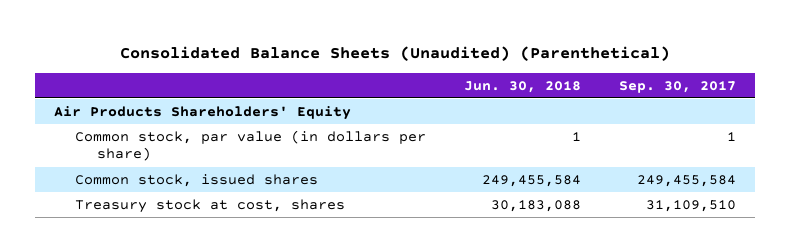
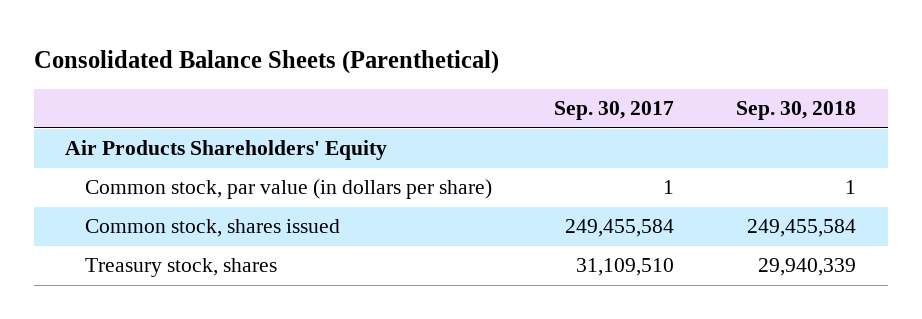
- Consolidated Balance Sheets (Unaudited) (Parenthetical)
+ Consolidated Balance Sheets (Parenthetical)
- | Jun. 30, 2018 | Sep. 30, 2017
+ | Sep. 30, 2017 | Sep. 30, 2018
- Common stock, issued shares | 249,455,584 | 249,455,584
- Treasury stock at cost, shares | 30,183,088 | 31,109,510
+ Common stock, shares issued | 249,455,584 | 249,455,584
+ Treasury stock, shares | 31,109,510 | 29,940,339

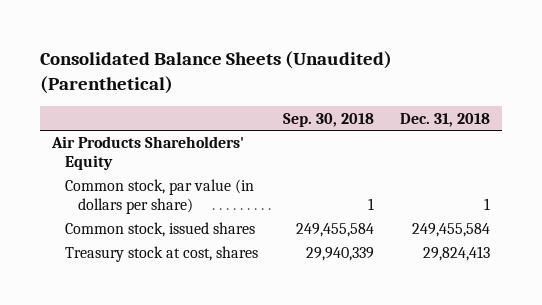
- Consolidated Balance Sheets (Parenthetical)
+ Consolidated Balance Sheets (Unaudited) (Parenthetical)
- | Sep. 30, 2017 | Sep. 30, 2018
+ | Sep. 30, 2018 | Dec. 31, 2018
- Common stock, shares issued | 249,455,584 | 249,455,584
- Treasury stock, shares | 31,109,510 | 29,940,339
+ Common stock, issued shares | 249,455,584 | 249,455,584
+ Treasury stock at cost, shares | 29,940,339 | 29,824,413

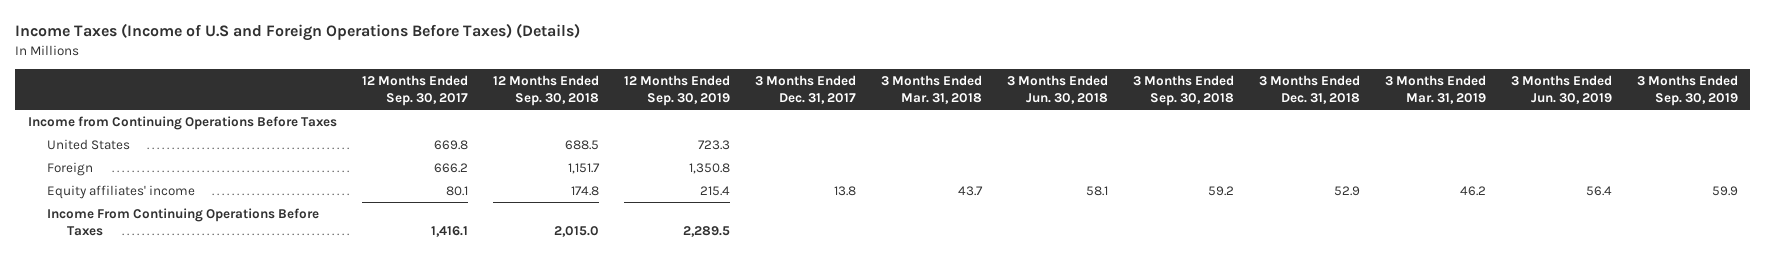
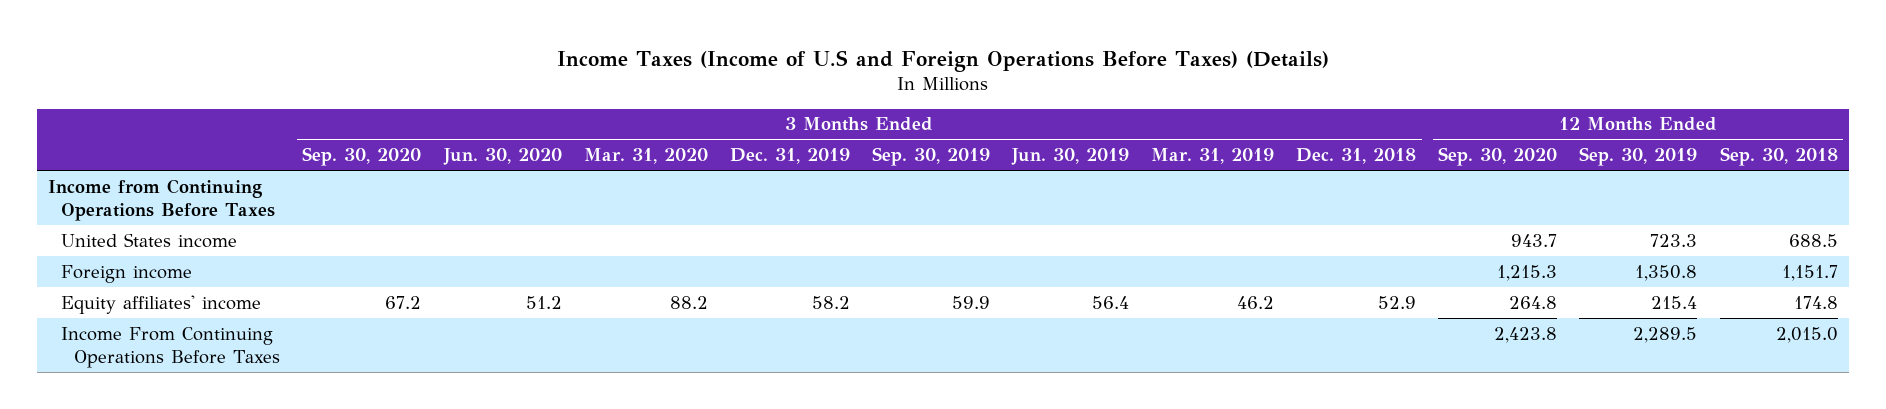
- | 12 Months Ended Sep. 30, 2017 | 12 Months Ended Sep. 30, 2018 | 12 Months Ended Sep. 30, 2019 | 3 Months Ended Dec. 31, 2017 | 3 Months Ended Mar. 31, 2018 | 3 Months Ended Jun. 30, 2018 | 3 Months Ended Sep. 30, 2018 | 3 Months Ended Dec. 31, 2018 | 3 Months Ended Mar. 31, 2019 | 3 Months Ended Jun. 30, 2019 | 3 Months Ended Sep. 30, 2019
+ | 3 Months Ended Sep. 30, 2020 | 3 Months Ended Jun. 30, 2020 | 3 Months Ended Mar. 31, 2020 | 3 Months Ended Dec. 31, 2019 | 3 Months Ended Sep. 30, 2019 | 3 Months Ended Jun. 30, 2019 | 3 Months Ended Mar. 31, 2019 | 3 Months Ended Dec. 31, 2018 | 12 Months Ended Sep. 30, 2020 | 12 Months Ended Sep. 30, 2019 | 12 Months Ended Sep. 30, 2018
- United States | 669.8 | 688.5 | 723.3 | | | | | | | |
- Foreign | 666.2 | 1,151.7 | 1,350.8 | | | | | | | |
+ United States income | | | | | | | | | 943.7 | 723.3 | 688.5
+ Foreign income | | | | | | | | | 1,215.3 | 1,350.8 | 1,151.7

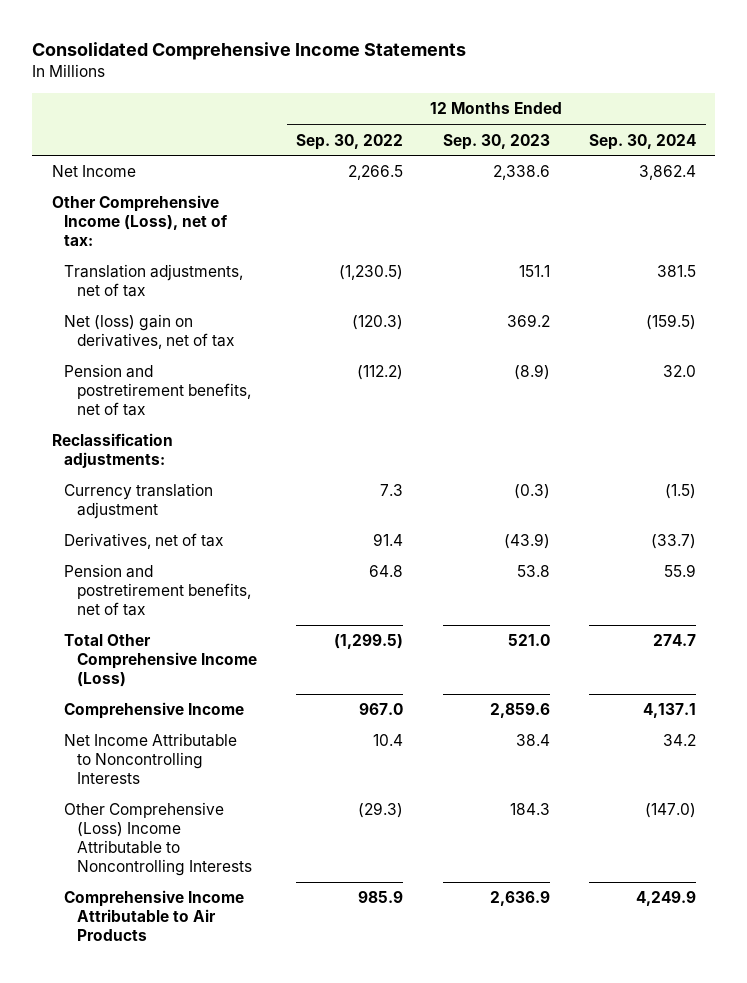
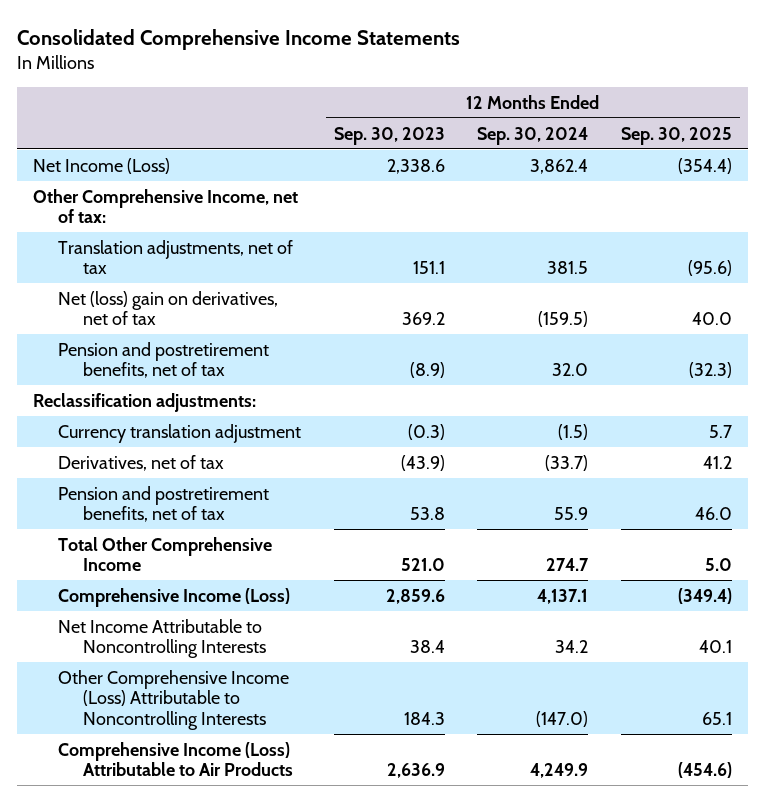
- | 12 Months Ended Sep. 30, 2022 | 12 Months Ended Sep. 30, 2023 | 12 Months Ended Sep. 30, 2024
+ | 12 Months Ended Sep. 30, 2023 | 12 Months Ended Sep. 30, 2024 | 12 Months Ended Sep. 30, 2025
- Net Income | 2,266.5 | 2,338.6 | 3,862.4
- Other Comprehensive Income (Loss), net of tax:
+ Net Income (Loss) | 2,338.6 | 3,862.4 | (354.4)
+ Other Comprehensive Income, net of tax:
- Total Other Comprehensive Income (Loss) | (1,299.5) | 521.0 | 274.7
- Comprehensive Income | 967.0 | 2,859.6 | 4,137.1
+ Total Other Comprehensive Income | 521.0 | 274.7 | 5.0
+ Comprehensive Income (Loss) | 2,859.6 | 4,137.1 | (349.4)
- Other Comprehensive (Loss) Income Attributable to Noncontrolling Interests | (29.3) | 184.3 | (147.0)
- Comprehensive Income Attributable to Air Products | 985.9 | 2,636.9 | 4,249.9
+ Other Comprehensive Income (Loss) Attributable to Noncontrolling Interests | 184.3 | (147.0) | 65.1
+ Comprehensive Income (Loss) Attributable to Air Products | 2,636.9 | 4,249.9 | (454.6)

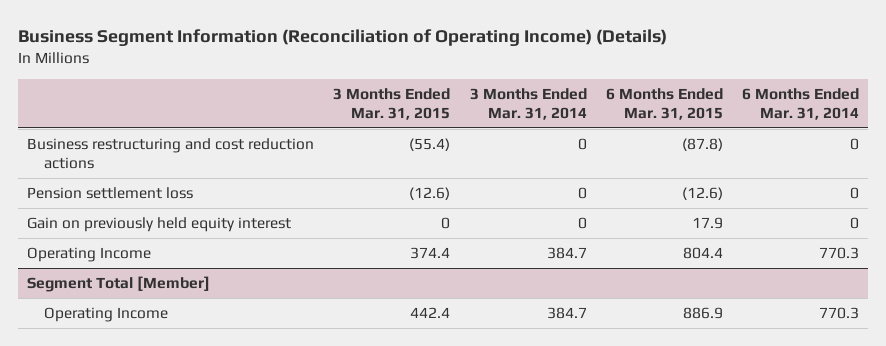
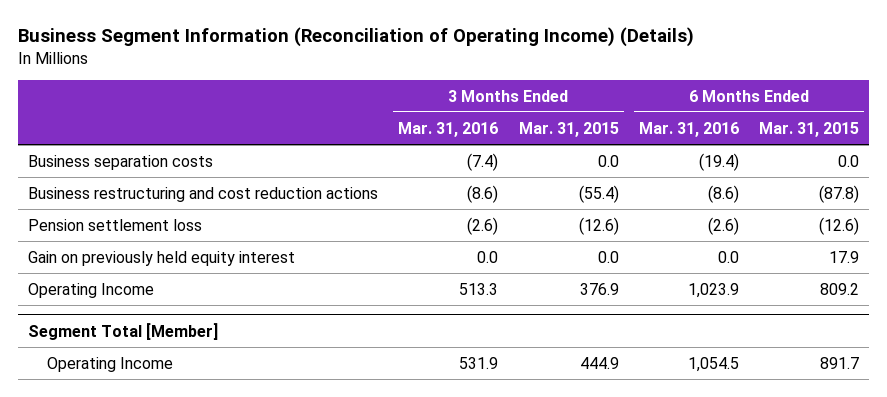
- | 3 Months Ended Mar. 31, 2015 | 3 Months Ended Mar. 31, 2014 | 6 Months Ended Mar. 31, 2015 | 6 Months Ended Mar. 31, 2014
+ | 3 Months Ended Mar. 31, 2016 | 3 Months Ended Mar. 31, 2015 | 6 Months Ended Mar. 31, 2016 | 6 Months Ended Mar. 31, 2015
+ Business separation costs | (7.4) | 0.0 | (19.4) | 0.0
- Gain on previously held equity interest | 0 | 0 | 17.9 | 0
- Operating Income | 374.4 | 384.7 | 804.4 | 770.3
+ Gain on previously held equity interest | 0.0 | 0.0 | 0.0 | 17.9
+ Operating Income | 513.3 | 376.9 | 1,023.9 | 809.2
@ Segment Total [Member]
- Operating Income | 442.4 | 384.7 | 886.9 | 770.3
+ Operating Income | 531.9 | 444.9 | 1,054.5 | 891.7

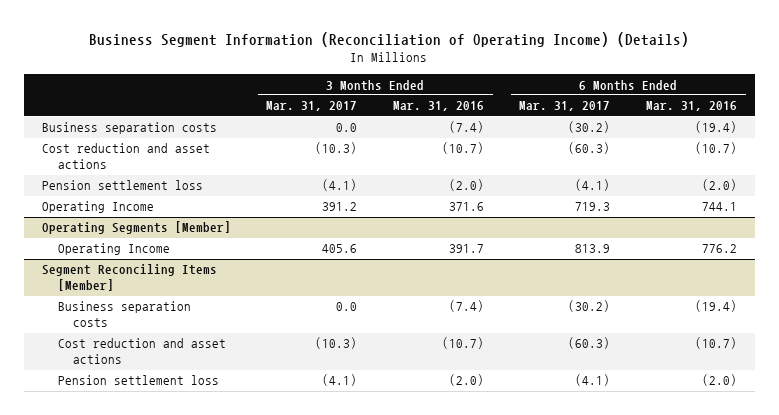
- | 3 Months Ended Mar. 31, 2016 | 3 Months Ended Mar. 31, 2015 | 6 Months Ended Mar. 31, 2016 | 6 Months Ended Mar. 31, 2015
+ | 3 Months Ended Mar. 31, 2017 | 3 Months Ended Mar. 31, 2016 | 6 Months Ended Mar. 31, 2017 | 6 Months Ended Mar. 31, 2016
- Business restructuring and cost reduction actions | (8.6) | (55.4) | (8.6) | (87.8)
- Pension settlement loss | (2.6) | (12.6) | (2.6) | (12.6)
- Gain on previously held equity interest | 0.0 | 0.0 | 0.0 | 17.9
- Operating Income | 513.3 | 376.9 | 1,023.9 | 809.2
- Segment Total [Member]
- Operating Income | 531.9 | 444.9 | 1,054.5 | 891.7
+ Cost reduction and asset actions | (10.3) | (10.7) | (60.3) | (10.7)
+ Pension settlement loss | (4.1) | (2.0) | (4.1) | (2.0)
+ Operating Income | 391.2 | 371.6 | 719.3 | 744.1
+ Operating Segments [Member]
+ Operating Income | 405.6 | 391.7 | 813.9 | 776.2
+ Segment Reconciling Items [Member]
+ Business separation costs | 0.0 | (7.4) | (30.2) | (19.4)
+ Cost reduction and asset actions | (10.3) | (10.7) | (60.3) | (10.7)
+ Pension settlement loss | (4.1) | (2.0) | (4.1) | (2.0)

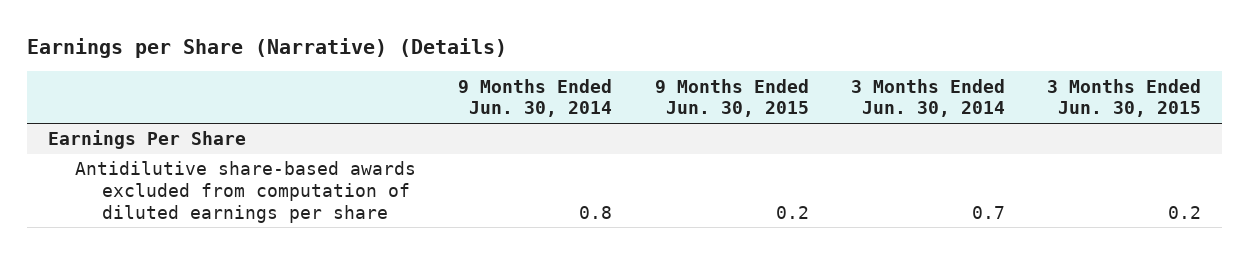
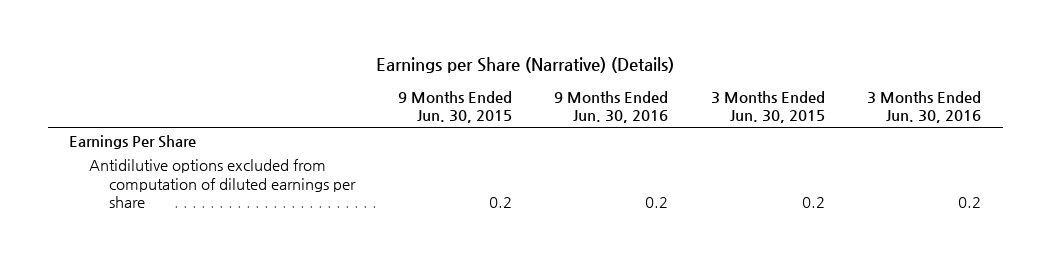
- | 9 Months Ended Jun. 30, 2014 | 9 Months Ended Jun. 30, 2015 | 3 Months Ended Jun. 30, 2014 | 3 Months Ended Jun. 30, 2015
+ | 9 Months Ended Jun. 30, 2015 | 9 Months Ended Jun. 30, 2016 | 3 Months Ended Jun. 30, 2015 | 3 Months Ended Jun. 30, 2016
- Antidilutive share-based awards excluded from computation of diluted earnings per share | 0.8 | 0.2 | 0.7 | 0.2
+ Antidilutive options excluded from computation of diluted earnings per share | 0.2 | 0.2 | 0.2 | 0.2

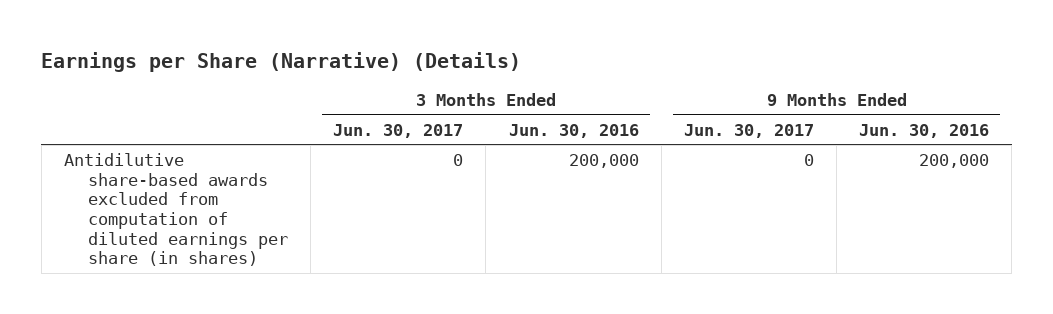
- | 9 Months Ended Jun. 30, 2015 | 9 Months Ended Jun. 30, 2016 | 3 Months Ended Jun. 30, 2015 | 3 Months Ended Jun. 30, 2016
+ | 3 Months Ended Jun. 30, 2017 | 3 Months Ended Jun. 30, 2016 | 9 Months Ended Jun. 30, 2017 | 9 Months Ended Jun. 30, 2016
- Earnings Per Share
- Antidilutive options excluded from computation of diluted earnings per share | 0.2 | 0.2 | 0.2 | 0.2
+ Antidilutive share-based awards excluded from computation of diluted earnings per share (in shares) | 0 | 200,000 | 0 | 200,000

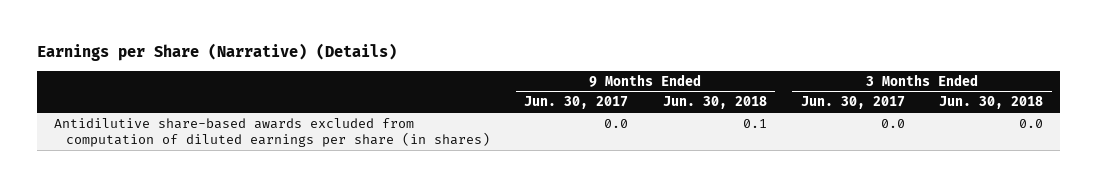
- | 3 Months Ended Jun. 30, 2017 | 3 Months Ended Jun. 30, 2016 | 9 Months Ended Jun. 30, 2017 | 9 Months Ended Jun. 30, 2016
+ | 9 Months Ended Jun. 30, 2017 | 9 Months Ended Jun. 30, 2018 | 3 Months Ended Jun. 30, 2017 | 3 Months Ended Jun. 30, 2018
- Antidilutive share-based awards excluded from computation of diluted earnings per share (in shares) | 0 | 200,000 | 0 | 200,000
+ Antidilutive share-based awards excluded from computation of diluted earnings per share (in shares) | 0.0 | 0.1 | 0.0 | 0.0

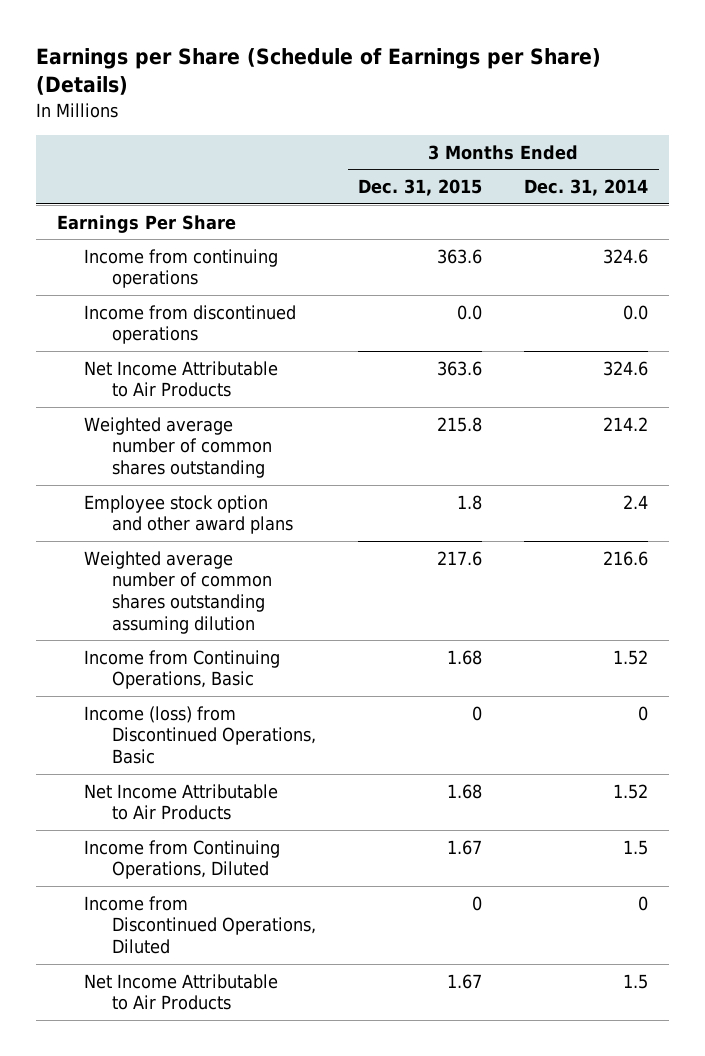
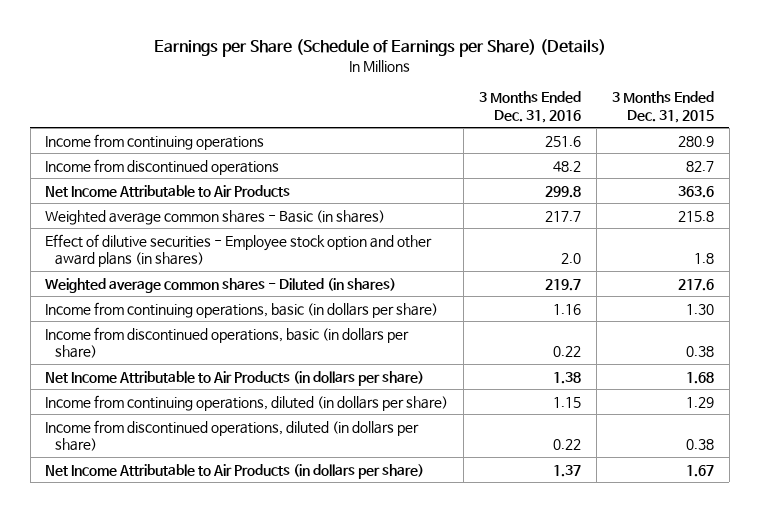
- | 3 Months Ended Dec. 31, 2015 | 3 Months Ended Dec. 31, 2014
+ | 3 Months Ended Dec. 31, 2016 | 3 Months Ended Dec. 31, 2015
- Earnings Per Share
- Income from continuing operations | 363.6 | 324.6
- Income from discontinued operations | 0.0 | 0.0
+ Income from continuing operations | 251.6 | 280.9
+ Income from discontinued operations | 48.2 | 82.7
- Weighted average number of common shares outstanding | 215.8 | 214.2
- Employee stock option and other award plans | 1.8 | 2.4
- Weighted average number of common shares outstanding assuming dilution | 217.6 | 216.6
- Income from Continuing Operations, Basic | 1.68 | 1.52
- Income (loss) from Discontinued Operations, Basic | 0 | 0
- Net Income Attributable to Air Products | 1.68 | 1.52
- Income from Continuing Operations, Diluted | 1.67 | 1.5
- Income from Discontinued Operations, Diluted | 0 | 0
- Net Income Attributable to Air Products | 1.67 | 1.5
+ Weighted average common shares - Basic (in shares) | 217.7 | 215.8
+ Effect of dilutive securities - Employee stock option and other award plans (in shares) | 2.0 | 1.8
+ Weighted average common shares - Diluted (in shares) | 219.7 | 217.6
+ Income from continuing operations, basic (in dollars per share) | 1.16 | 1.30
+ Income from discontinued operations, basic (in dollars per share) | 0.22 | 0.38
+ Net Income Attributable to Air Products (in dollars per share) | 1.38 | 1.68
+ Income from continuing operations, diluted (in dollars per share) | 1.15 | 1.29
+ Income from discontinued operations, diluted (in dollars per share) | 0.22 | 0.38
+ Net Income Attributable to Air Products (in dollars per share) | 1.37 | 1.67

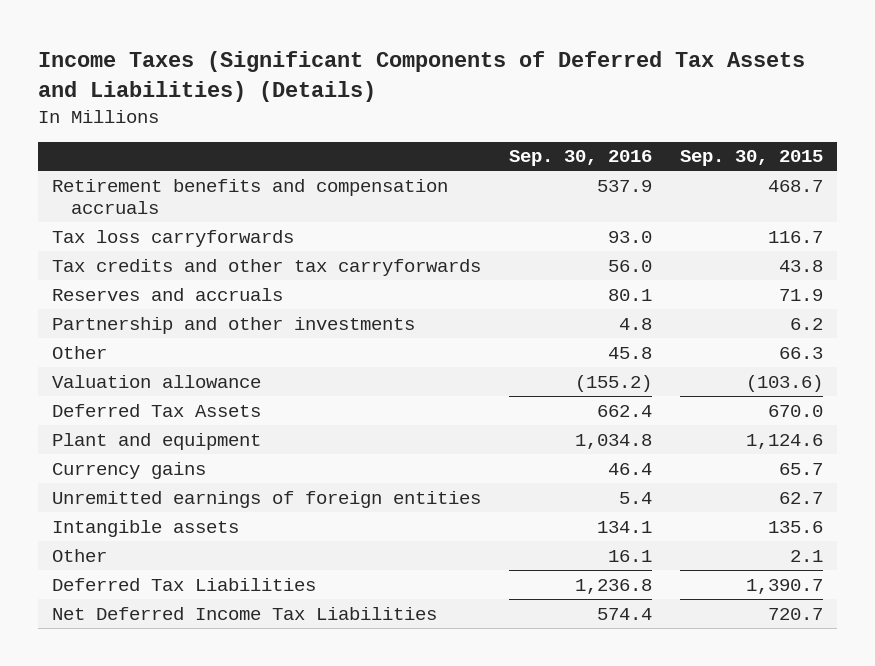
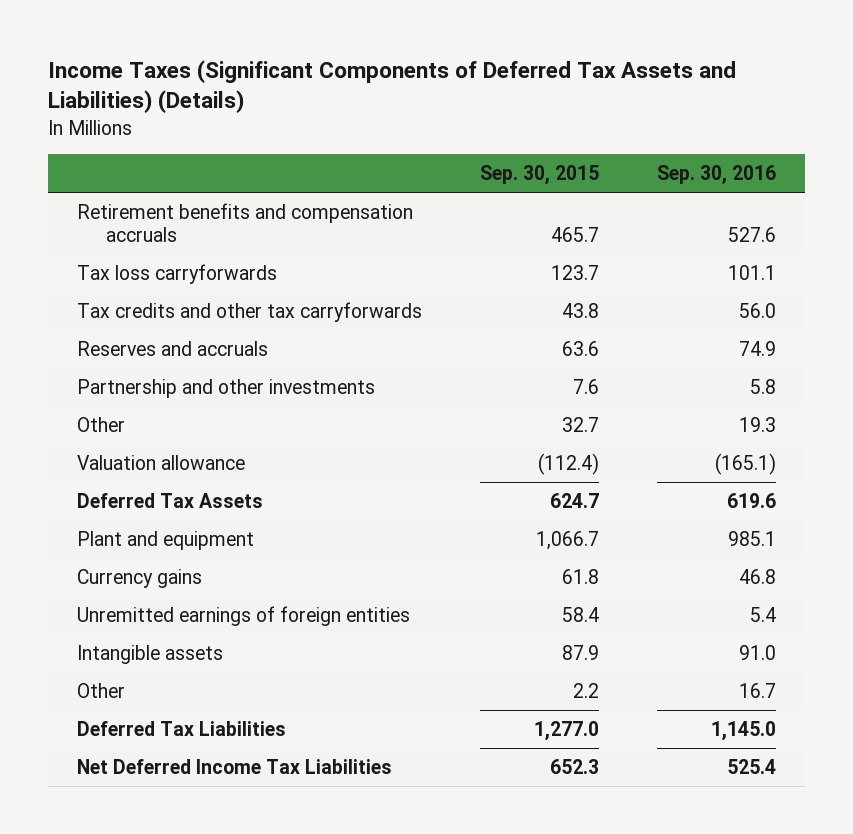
- | Sep. 30, 2016 | Sep. 30, 2015
+ | Sep. 30, 2015 | Sep. 30, 2016
- Retirement benefits and compensation accruals | 537.9 | 468.7
- Tax loss carryforwards | 93.0 | 116.7
+ Retirement benefits and compensation accruals | 465.7 | 527.6
+ Tax loss carryforwards | 123.7 | 101.1
- Reserves and accruals | 80.1 | 71.9
- Partnership and other investments | 4.8 | 6.2
- Other | 45.8 | 66.3
- Valuation allowance | (155.2) | (103.6)
- Deferred Tax Assets | 662.4 | 670.0
- Plant and equipment | 1,034.8 | 1,124.6
- Currency gains | 46.4 | 65.7
- Unremitted earnings of foreign entities | 5.4 | 62.7
- Intangible assets | 134.1 | 135.6
- Other | 16.1 | 2.1
- Deferred Tax Liabilities | 1,236.8 | 1,390.7
- Net Deferred Income Tax Liabilities | 574.4 | 720.7
+ Reserves and accruals | 63.6 | 74.9
+ Partnership and other investments | 7.6 | 5.8
+ Other | 32.7 | 19.3
+ Valuation allowance | (112.4) | (165.1)
+ Deferred Tax Assets | 624.7 | 619.6
+ Plant and equipment | 1,066.7 | 985.1
+ Currency gains | 61.8 | 46.8
+ Unremitted earnings of foreign entities | 58.4 | 5.4
+ Intangible assets | 87.9 | 91.0
+ Other | 2.2 | 16.7
+ Deferred Tax Liabilities | 1,277.0 | 1,145.0
+ Net Deferred Income Tax Liabilities | 652.3 | 525.4

